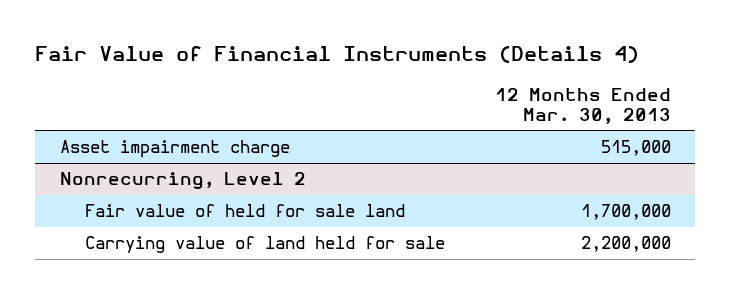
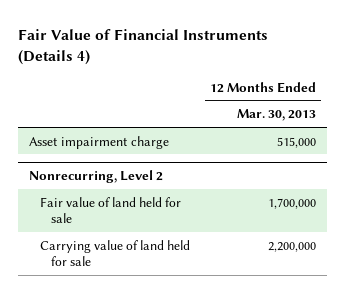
@ Nonrecurring, Level 2
- Fair value of held for sale land | 1,700,000
+ Fair value of land held for sale | 1,700,000

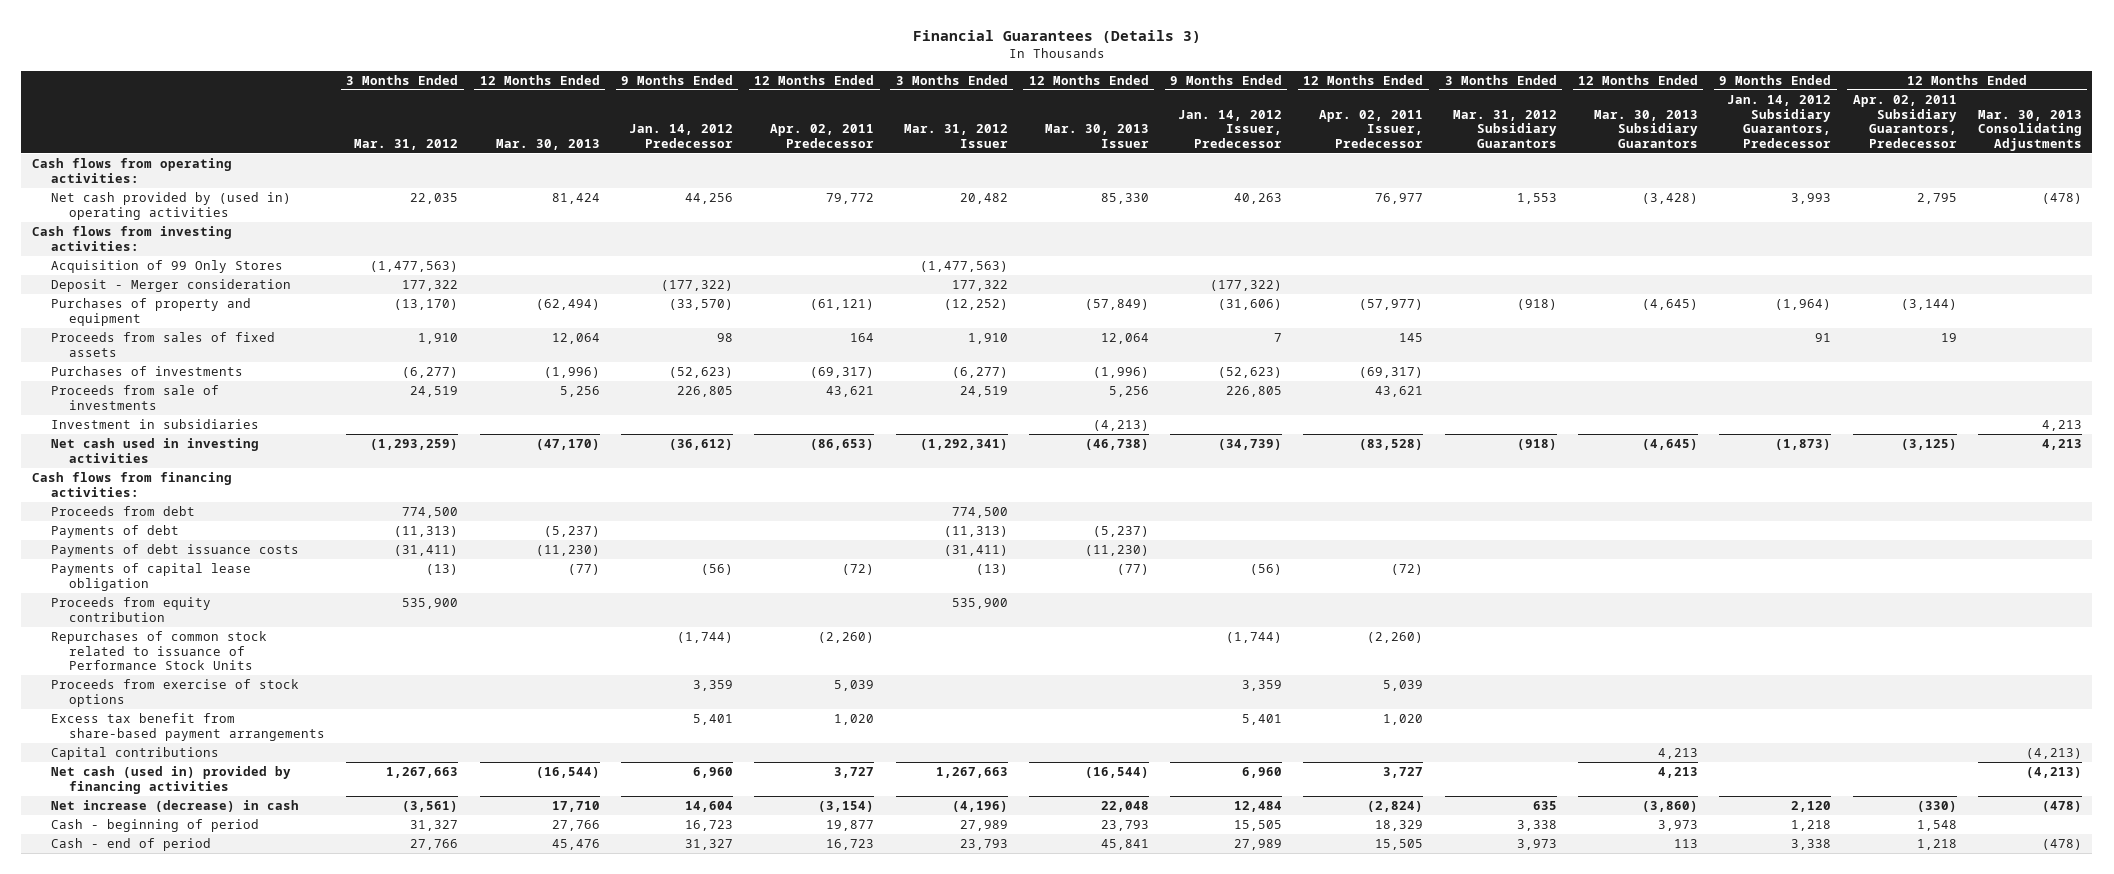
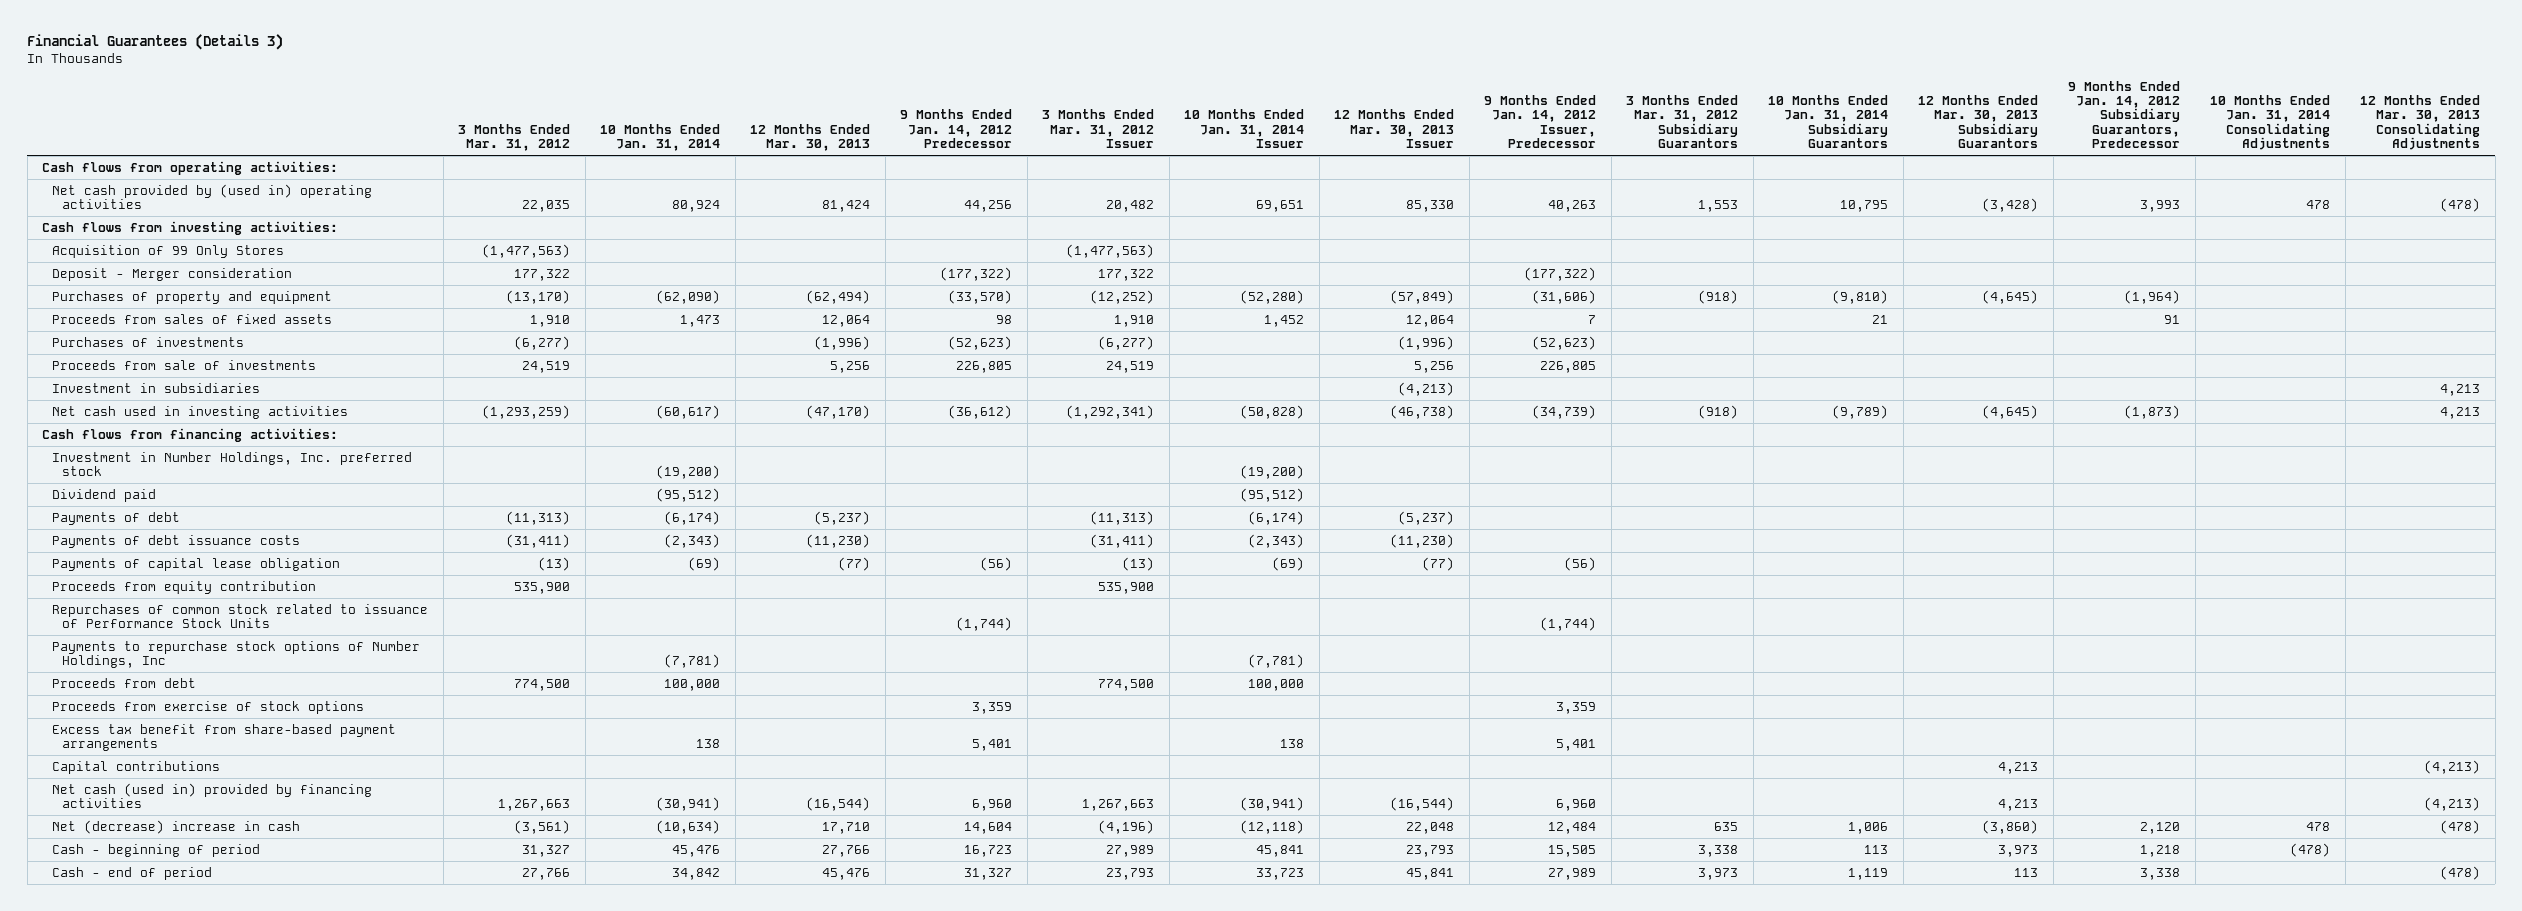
- | 3 Months Ended Mar. 31, 2012 | 12 Months Ended Mar. 30, 2013 | 9 Months Ended Jan. 14, 2012 Predecessor | 12 Months Ended Apr. 02, 2011 Predecessor | 3 Months Ended Mar. 31, 2012 Issuer | 12 Months Ended Mar. 30, 2013 Issuer | 9 Months Ended Jan. 14, 2012 Issuer, Predecessor | 12 Months Ended Apr. 02, 2011 Issuer, Predecessor | 3 Months Ended Mar. 31, 2012 Subsidiary Guarantors | 12 Months Ended Mar. 30, 2013 Subsidiary Guarantors | 9 Months Ended Jan. 14, 2012 Subsidiary Guarantors, Predecessor | 12 Months Ended Apr. 02, 2011 Subsidiary Guarantors, Predecessor | 12 Months Ended Mar. 30, 2013 Consolidating Adjustments
+ | 3 Months Ended Mar. 31, 2012 | 10 Months Ended Jan. 31, 2014 | 12 Months Ended Mar. 30, 2013 | 9 Months Ended Jan. 14, 2012 Predecessor | 3 Months Ended Mar. 31, 2012 Issuer | 10 Months Ended Jan. 31, 2014 Issuer | 12 Months Ended Mar. 30, 2013 Issuer | 9 Months Ended Jan. 14, 2012 Issuer, Predecessor | 3 Months Ended Mar. 31, 2012 Subsidiary Guarantors | 10 Months Ended Jan. 31, 2014 Subsidiary Guarantors | 12 Months Ended Mar. 30, 2013 Subsidiary Guarantors | 9 Months Ended Jan. 14, 2012 Subsidiary Guarantors, Predecessor | 10 Months Ended Jan. 31, 2014 Consolidating Adjustments | 12 Months Ended Mar. 30, 2013 Consolidating Adjustments
+ Investment in Number Holdings, Inc. preferred stock | | (19,200) | | | | (19,200) | | | | | | | |
+ Dividend paid | | (95,512) | | | | (95,512) | | | | | | | |
+ Payments to repurchase stock options of Number Holdings, Inc | | (7,781) | | | | (7,781) | | | | | | | |
moved down: Proceeds from debt | 774,500 | 100,000 | | | 774,500 | 100,000 | | | | | | | |
- Net increase (decrease) in cash | (3,561) | 17,710 | 14,604 | (3,154) | (4,196) | 22,048 | 12,484 | (2,824) | 635 | (3,860) | 2,120 | (330) | (478)
+ Net (decrease) increase in cash | (3,561) | (10,634) | 17,710 | 14,604 | (4,196) | (12,118) | 22,048 | 12,484 | 635 | 1,006 | (3,860) | 2,120 | 478 | (478)

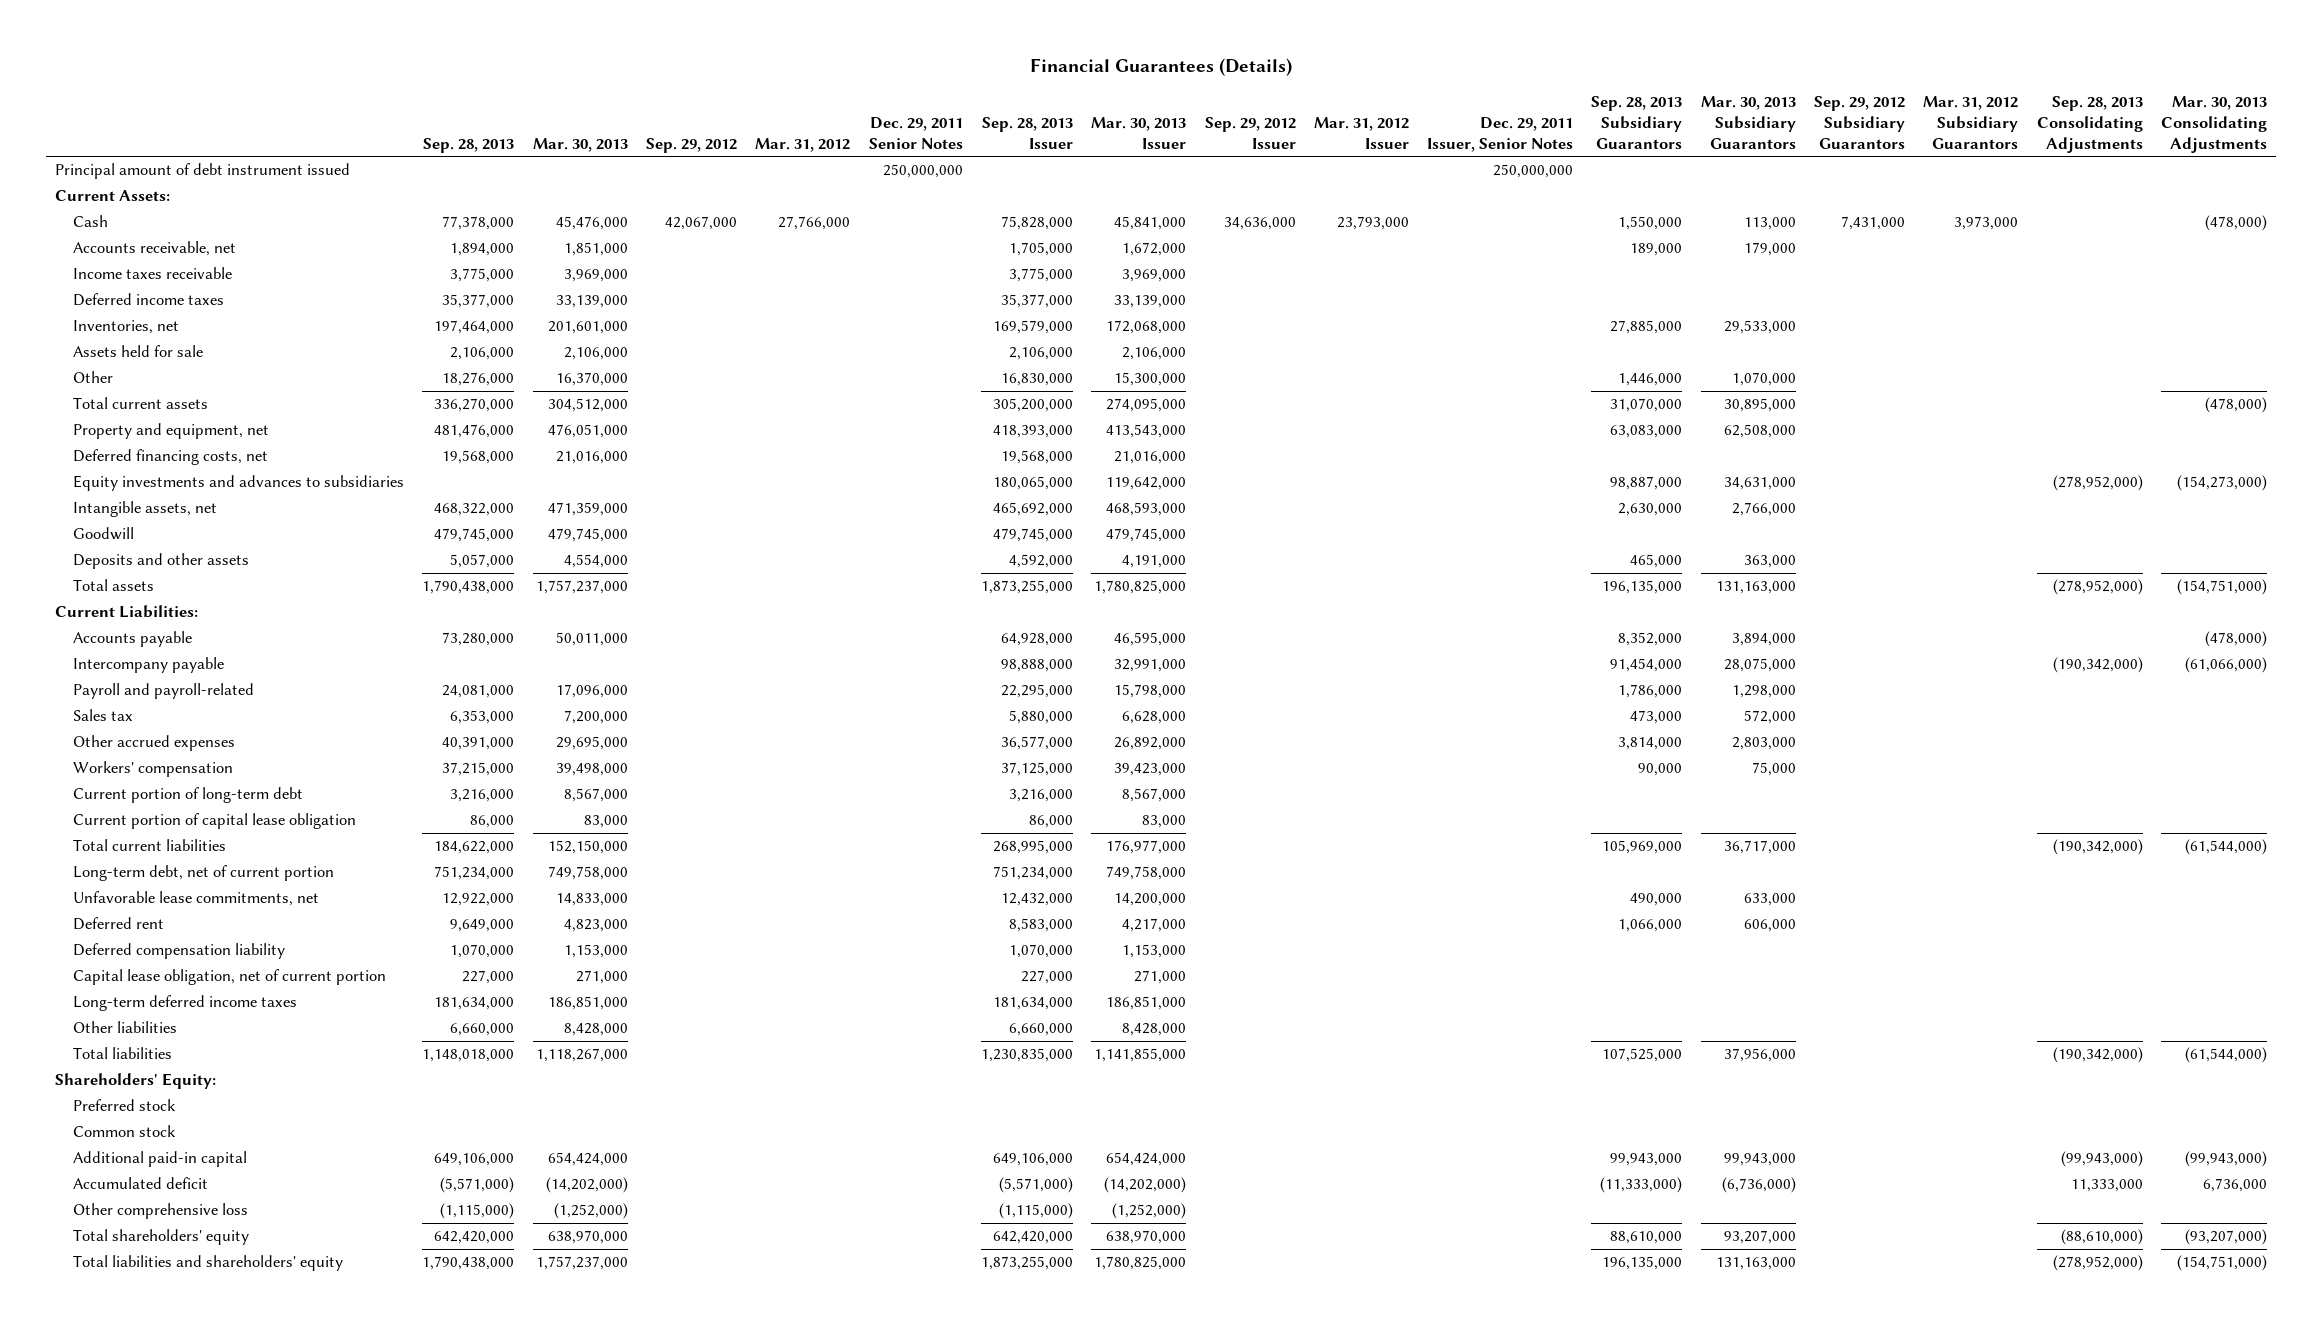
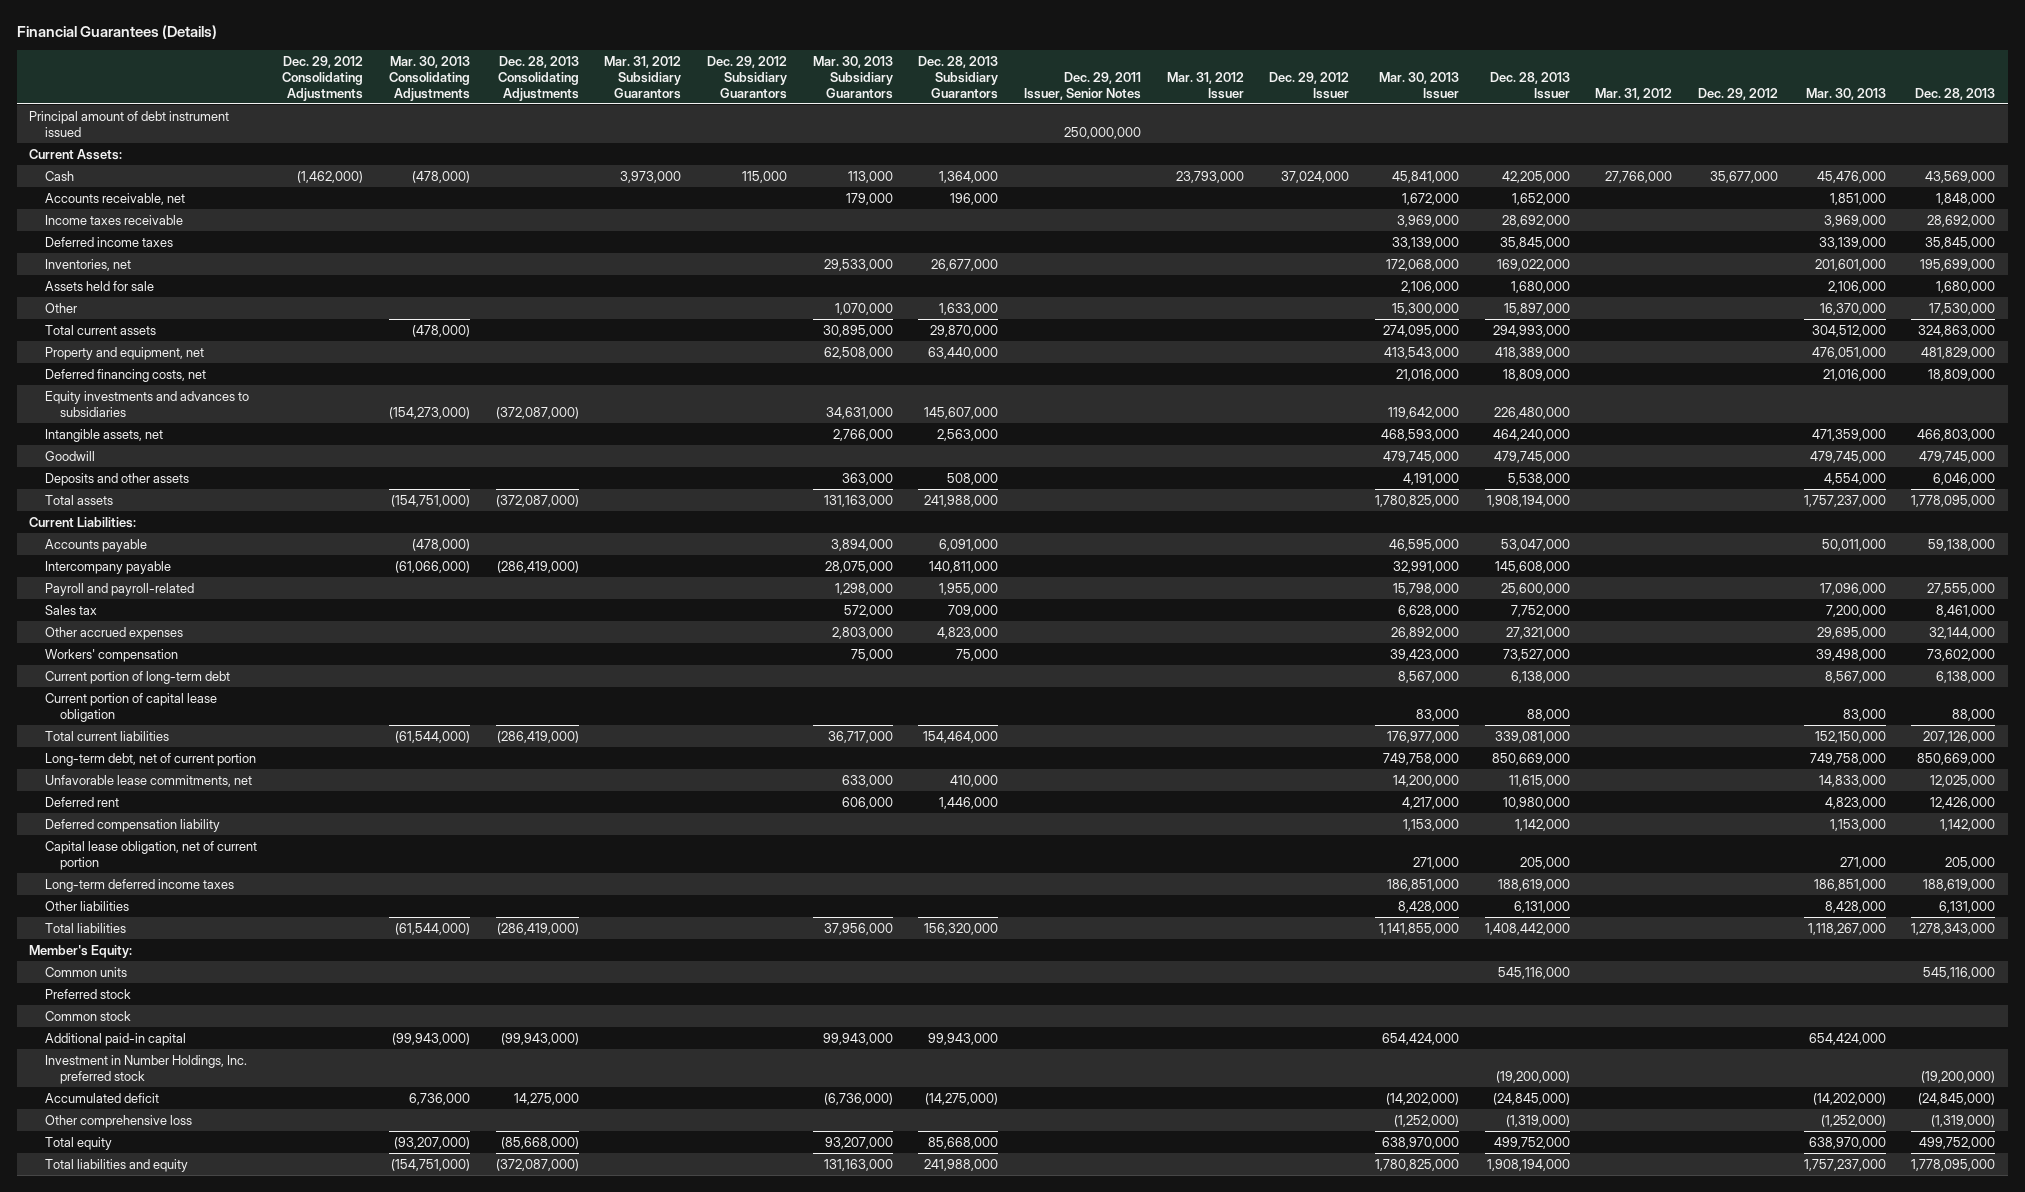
- | Sep. 28, 2013 | Mar. 30, 2013 | Sep. 29, 2012 | Mar. 31, 2012 | Dec. 29, 2011 Senior Notes | Sep. 28, 2013 Issuer | Mar. 30, 2013 Issuer | Sep. 29, 2012 Issuer | Mar. 31, 2012 Issuer | Dec. 29, 2011 Issuer, Senior Notes | Sep. 28, 2013 Subsidiary Guarantors | Mar. 30, 2013 Subsidiary Guarantors | Sep. 29, 2012 Subsidiary Guarantors | Mar. 31, 2012 Subsidiary Guarantors | Sep. 28, 2013 Consolidating Adjustments | Mar. 30, 2013 Consolidating Adjustments
+ | Dec. 29, 2012 Consolidating Adjustments | Mar. 30, 2013 Consolidating Adjustments | Dec. 28, 2013 Consolidating Adjustments | Mar. 31, 2012 Subsidiary Guarantors | Dec. 29, 2012 Subsidiary Guarantors | Mar. 30, 2013 Subsidiary Guarantors | Dec. 28, 2013 Subsidiary Guarantors | Dec. 29, 2011 Issuer, Senior Notes | Mar. 31, 2012 Issuer | Dec. 29, 2012 Issuer | Mar. 30, 2013 Issuer | Dec. 28, 2013 Issuer | Mar. 31, 2012 | Dec. 29, 2012 | Mar. 30, 2013 | Dec. 28, 2013
- Shareholders' Equity:
+ Member's Equity:
+ Common units | | | | | | | | | | | | 545,116,000 | | | | 545,116,000
+ Investment in Number Holdings, Inc. preferred stock | | | | | | | | | | | | (19,200,000) | | | | (19,200,000)
- Total shareholders' equity | 642,420,000 | 638,970,000 | | | | 642,420,000 | 638,970,000 | | | | 88,610,000 | 93,207,000 | | | (88,610,000) | (93,207,000)
- Total liabilities and shareholders' equity | 1,790,438,000 | 1,757,237,000 | | | | 1,873,255,000 | 1,780,825,000 | | | | 196,135,000 | 131,163,000 | | | (278,952,000) | (154,751,000)
+ Total equity | | (93,207,000) | (85,668,000) | | | 93,207,000 | 85,668,000 | | | | 638,970,000 | 499,752,000 | | | 638,970,000 | 499,752,000
+ Total liabilities and equity | | (154,751,000) | (372,087,000) | | | 131,163,000 | 241,988,000 | | | | 1,780,825,000 | 1,908,194,000 | | | 1,757,237,000 | 1,778,095,000

